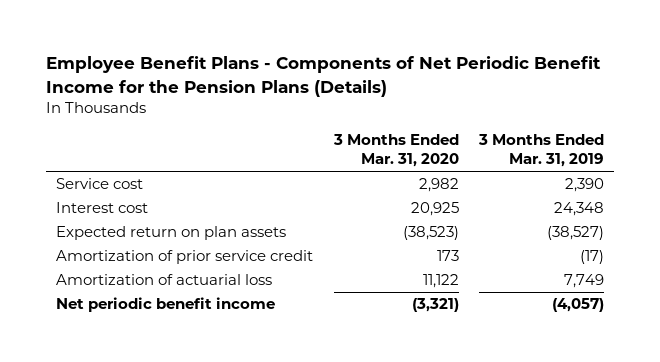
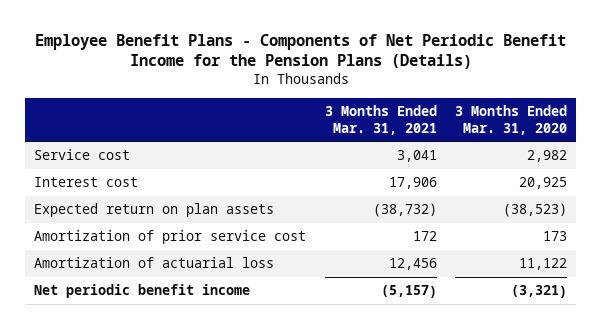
- | 3 Months Ended Mar. 31, 2020 | 3 Months Ended Mar. 31, 2019
+ | 3 Months Ended Mar. 31, 2021 | 3 Months Ended Mar. 31, 2020
- Amortization of prior service credit | 173 | (17)
+ Amortization of prior service cost | 172 | 173

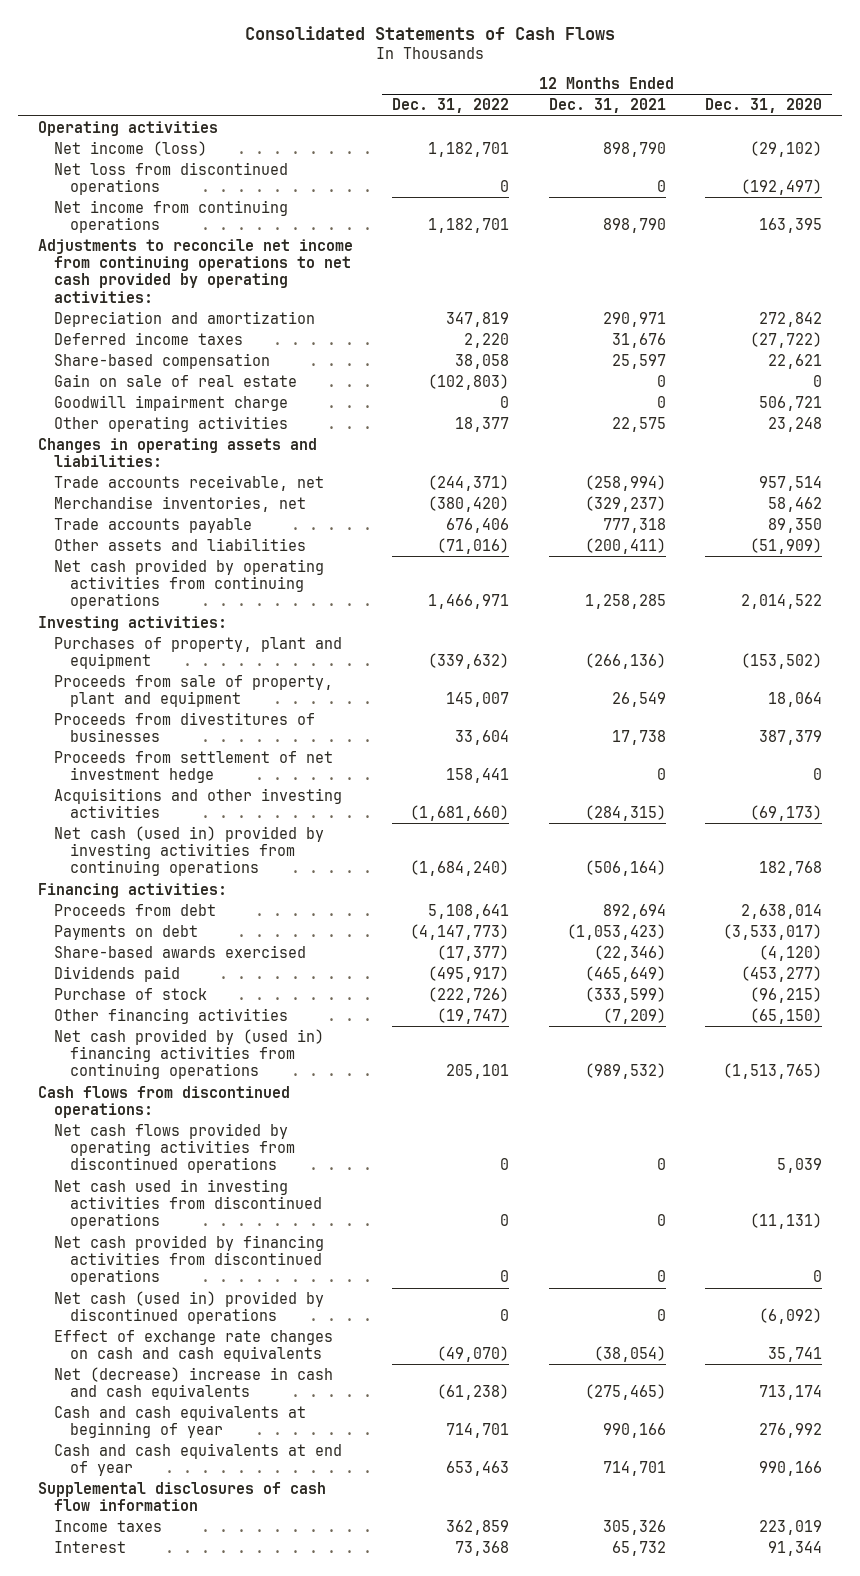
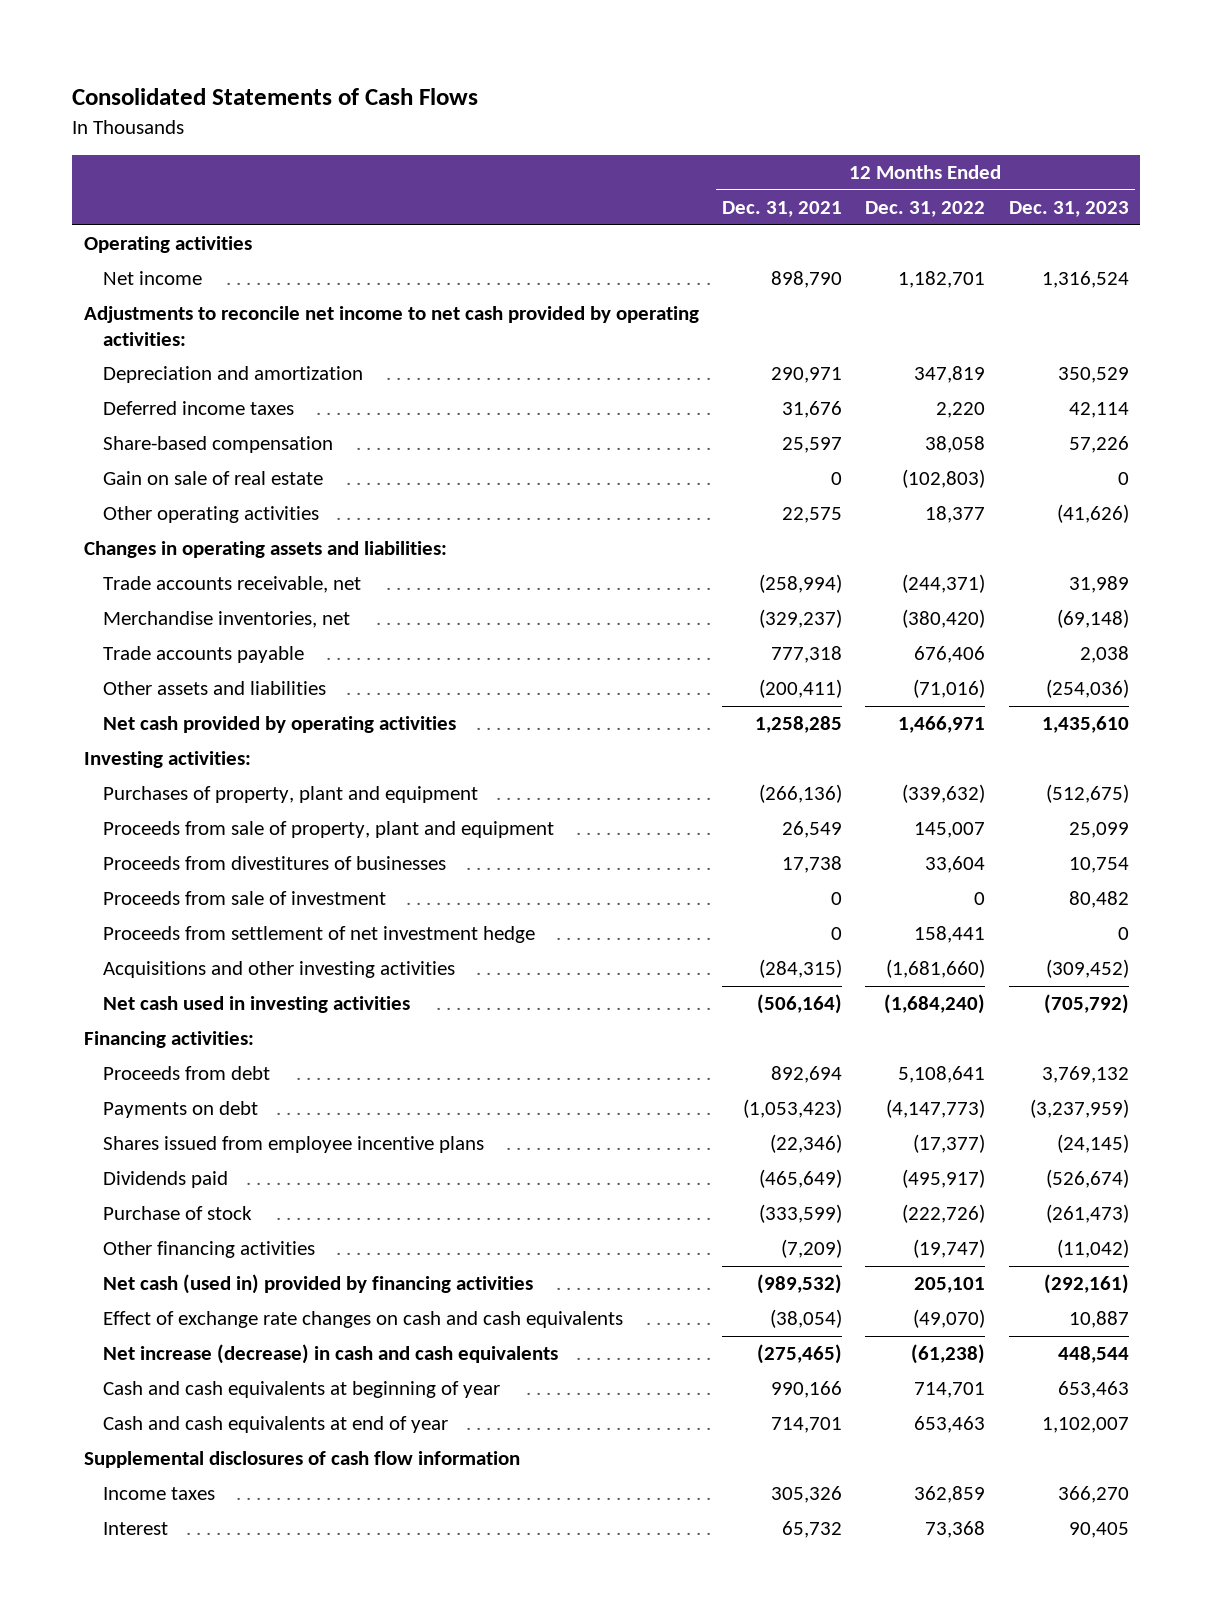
- | 12 Months Ended Dec. 31, 2022 | 12 Months Ended Dec. 31, 2021 | 12 Months Ended Dec. 31, 2020
+ | 12 Months Ended Dec. 31, 2021 | 12 Months Ended Dec. 31, 2022 | 12 Months Ended Dec. 31, 2023
- Net income (loss) | 1,182,701 | 898,790 | (29,102)
- Net loss from discontinued operations | 0 | 0 | (192,497)
- Net income from continuing operations | 1,182,701 | 898,790 | 163,395
- Adjustments to reconcile net income from continuing operations to net cash provided by operating activities:
+ Net income | 898,790 | 1,182,701 | 1,316,524
+ Adjustments to reconcile net income to net cash provided by operating activities:
- Goodwill impairment charge | 0 | 0 | 506,721
- Net cash provided by operating activities from continuing operations | 1,466,971 | 1,258,285 | 2,014,522
+ Net cash provided by operating activities | 1,258,285 | 1,466,971 | 1,435,610
+ Proceeds from sale of investment | 0 | 0 | 80,482
- Net cash (used in) provided by investing activities from continuing operations | (1,684,240) | (506,164) | 182,768
+ Net cash used in investing activities | (506,164) | (1,684,240) | (705,792)
- Share-based awards exercised | (17,377) | (22,346) | (4,120)
+ Shares issued from employee incentive plans | (22,346) | (17,377) | (24,145)
- Net cash provided by (used in) financing activities from continuing operations | 205,101 | (989,532) | (1,513,765)
- Cash flows from discontinued operations:
- Net cash flows provided by operating activities from discontinued operations | 0 | 0 | 5,039
- Net cash used in investing activities from discontinued operations | 0 | 0 | (11,131)
- Net cash provided by financing activities from discontinued operations | 0 | 0 | 0
- Net cash (used in) provided by discontinued operations | 0 | 0 | (6,092)
+ Net cash (used in) provided by financing activities | (989,532) | 205,101 | (292,161)
- Net (decrease) increase in cash and cash equivalents | (61,238) | (275,465) | 713,174
+ Net increase (decrease) in cash and cash equivalents | (275,465) | (61,238) | 448,544

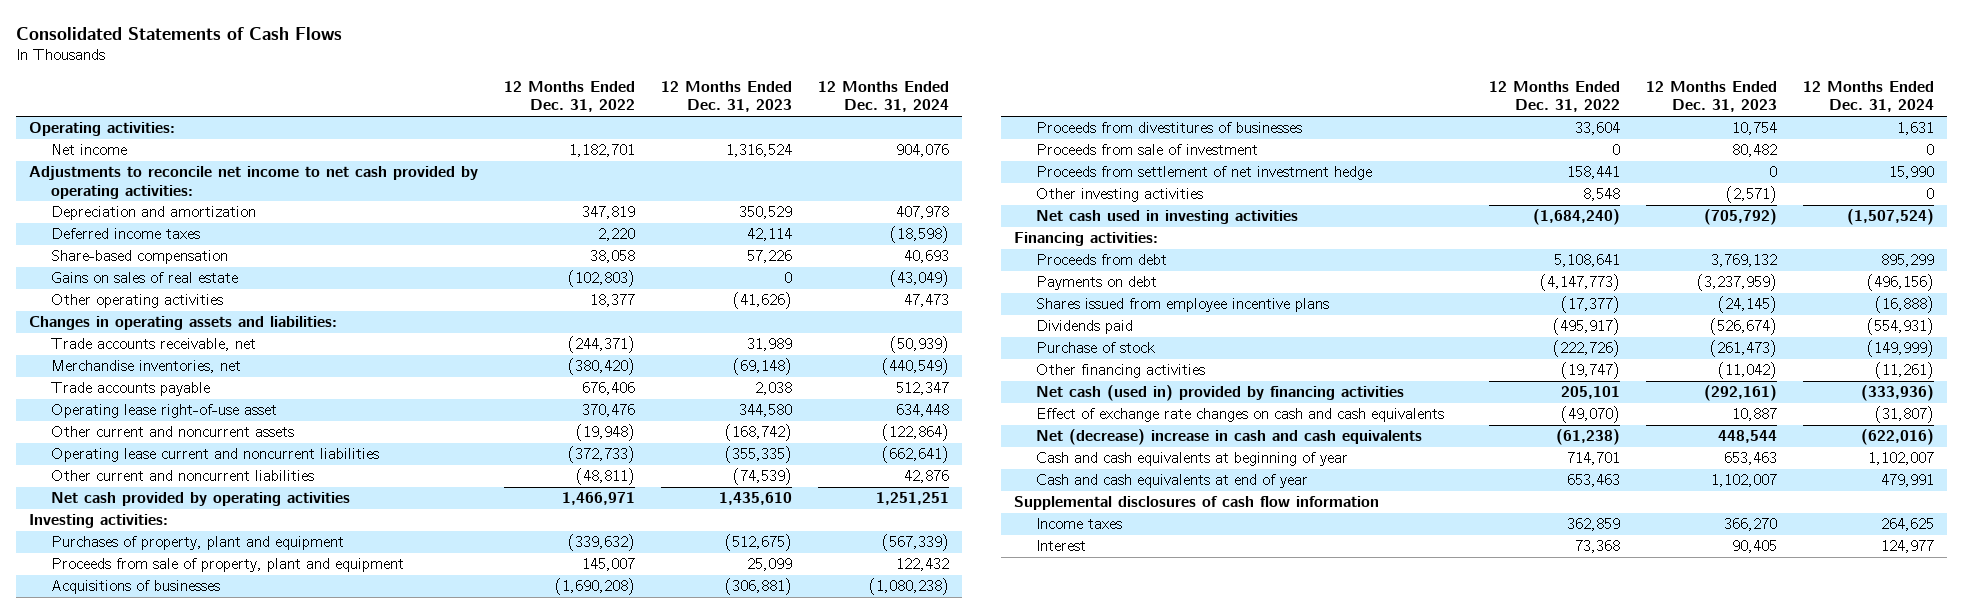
- | 12 Months Ended Dec. 31, 2021 | 12 Months Ended Dec. 31, 2022 | 12 Months Ended Dec. 31, 2023
+ | 12 Months Ended Dec. 31, 2022 | 12 Months Ended Dec. 31, 2023 | 12 Months Ended Dec. 31, 2024
- Operating activities
+ Operating activities:
- Gain on sale of real estate | 0 | (102,803) | 0
+ Gains on sales of real estate | (102,803) | 0 | (43,049)
- Other assets and liabilities | (200,411) | (71,016) | (254,036)
+ Operating lease right-of-use asset | 370,476 | 344,580 | 634,448
+ Other current and noncurrent assets | (19,948) | (168,742) | (122,864)
+ Operating lease current and noncurrent liabilities | (372,733) | (355,335) | (662,641)
+ Other current and noncurrent liabilities | (48,811) | (74,539) | 42,876
+ Acquisitions of businesses | (1,690,208) | (306,881) | (1,080,238)
- Acquisitions and other investing activities | (284,315) | (1,681,660) | (309,452)
+ Other investing activities | 8,548 | (2,571) | 0
- Net increase (decrease) in cash and cash equivalents | (275,465) | (61,238) | 448,544
+ Net (decrease) increase in cash and cash equivalents | (61,238) | 448,544 | (622,016)

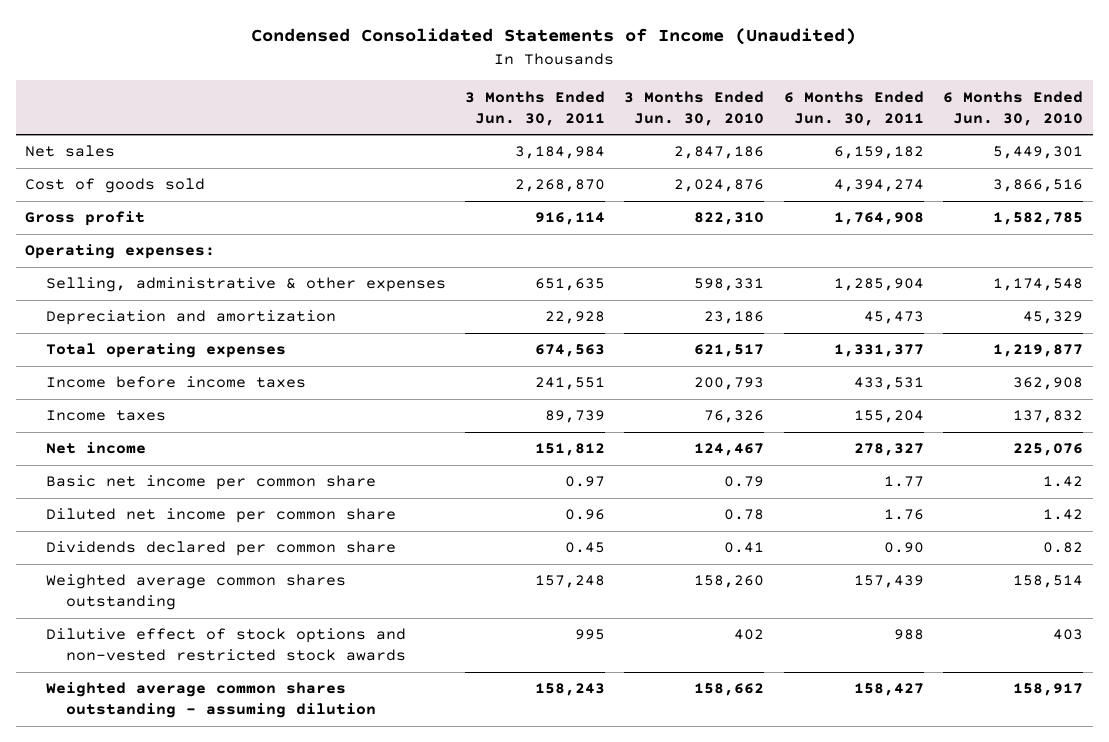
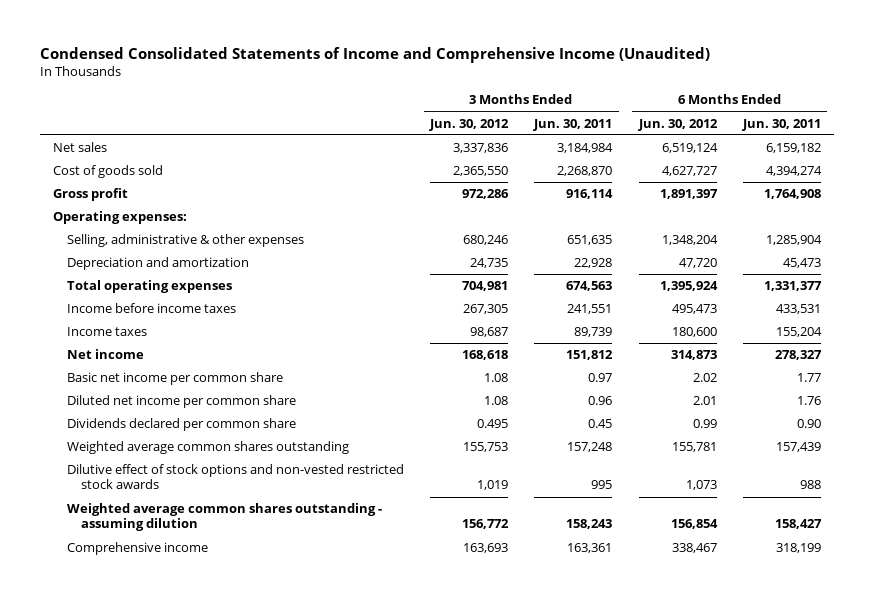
- Condensed Consolidated Statements of Income (Unaudited)
+ Condensed Consolidated Statements of Income and Comprehensive Income (Unaudited)
- | 3 Months Ended Jun. 30, 2011 | 3 Months Ended Jun. 30, 2010 | 6 Months Ended Jun. 30, 2011 | 6 Months Ended Jun. 30, 2010
+ | 3 Months Ended Jun. 30, 2012 | 3 Months Ended Jun. 30, 2011 | 6 Months Ended Jun. 30, 2012 | 6 Months Ended Jun. 30, 2011
+ Comprehensive income | 163,693 | 163,361 | 338,467 | 318,199

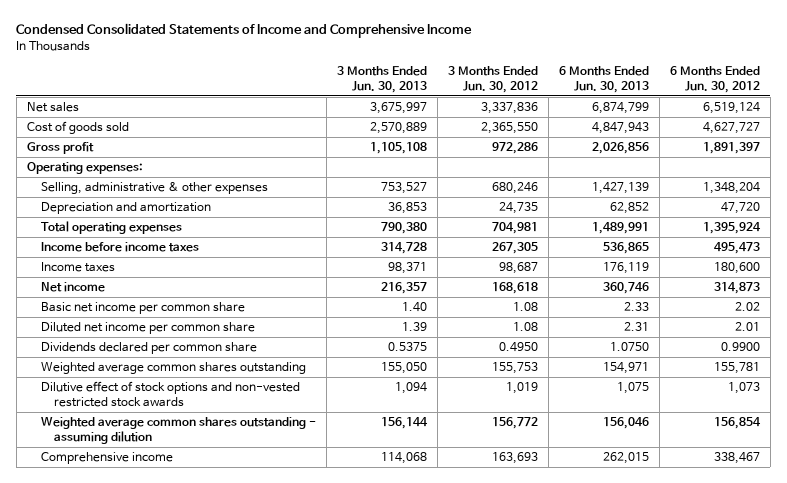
- Condensed Consolidated Statements of Income and Comprehensive Income (Unaudited)
+ Condensed Consolidated Statements of Income and Comprehensive Income
- | 3 Months Ended Jun. 30, 2012 | 3 Months Ended Jun. 30, 2011 | 6 Months Ended Jun. 30, 2012 | 6 Months Ended Jun. 30, 2011
+ | 3 Months Ended Jun. 30, 2013 | 3 Months Ended Jun. 30, 2012 | 6 Months Ended Jun. 30, 2013 | 6 Months Ended Jun. 30, 2012
- Dividends declared per common share | 0.495 | 0.45 | 0.99 | 0.90
+ Dividends declared per common share | 0.5375 | 0.4950 | 1.0750 | 0.9900

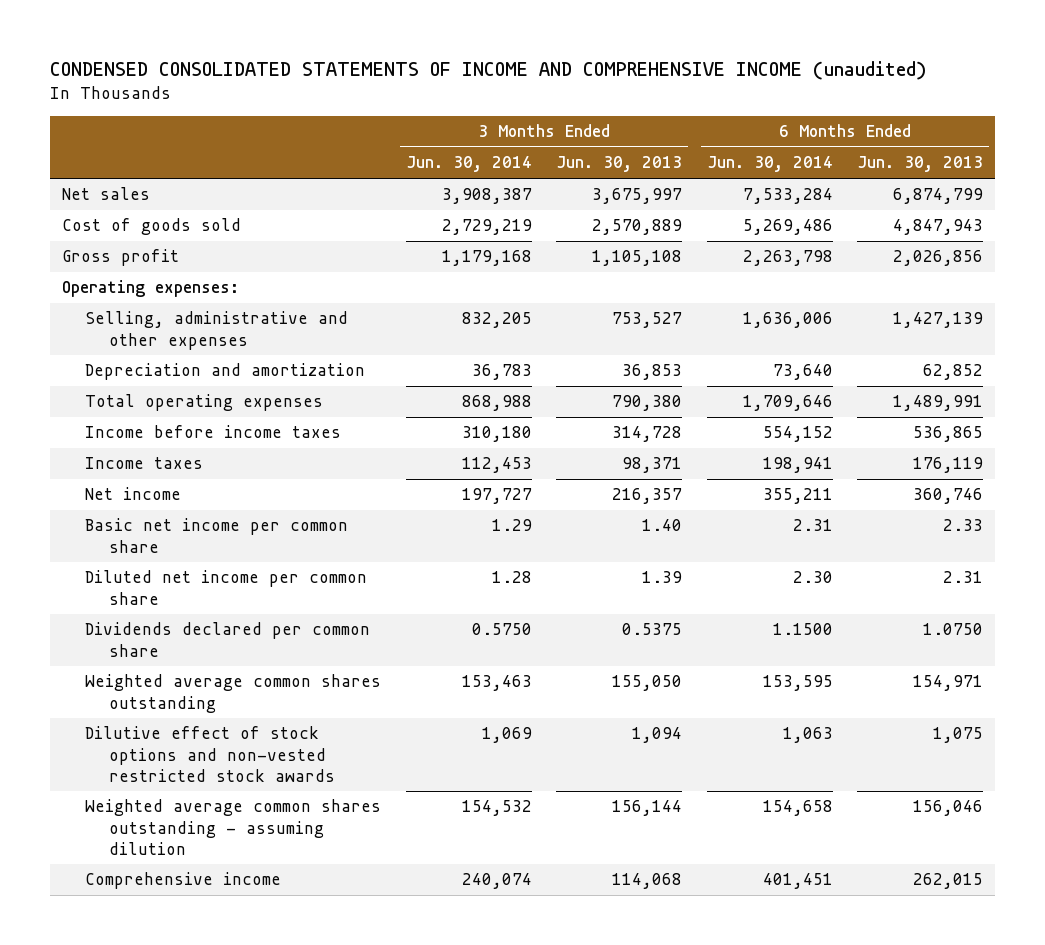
- Condensed Consolidated Statements of Income and Comprehensive Income
+ CONDENSED CONSOLIDATED STATEMENTS OF INCOME AND COMPREHENSIVE INCOME (unaudited)
- | 3 Months Ended Jun. 30, 2013 | 3 Months Ended Jun. 30, 2012 | 6 Months Ended Jun. 30, 2013 | 6 Months Ended Jun. 30, 2012
+ | 3 Months Ended Jun. 30, 2014 | 3 Months Ended Jun. 30, 2013 | 6 Months Ended Jun. 30, 2014 | 6 Months Ended Jun. 30, 2013
- Selling, administrative & other expenses | 753,527 | 680,246 | 1,427,139 | 1,348,204
+ Selling, administrative and other expenses | 832,205 | 753,527 | 1,636,006 | 1,427,139

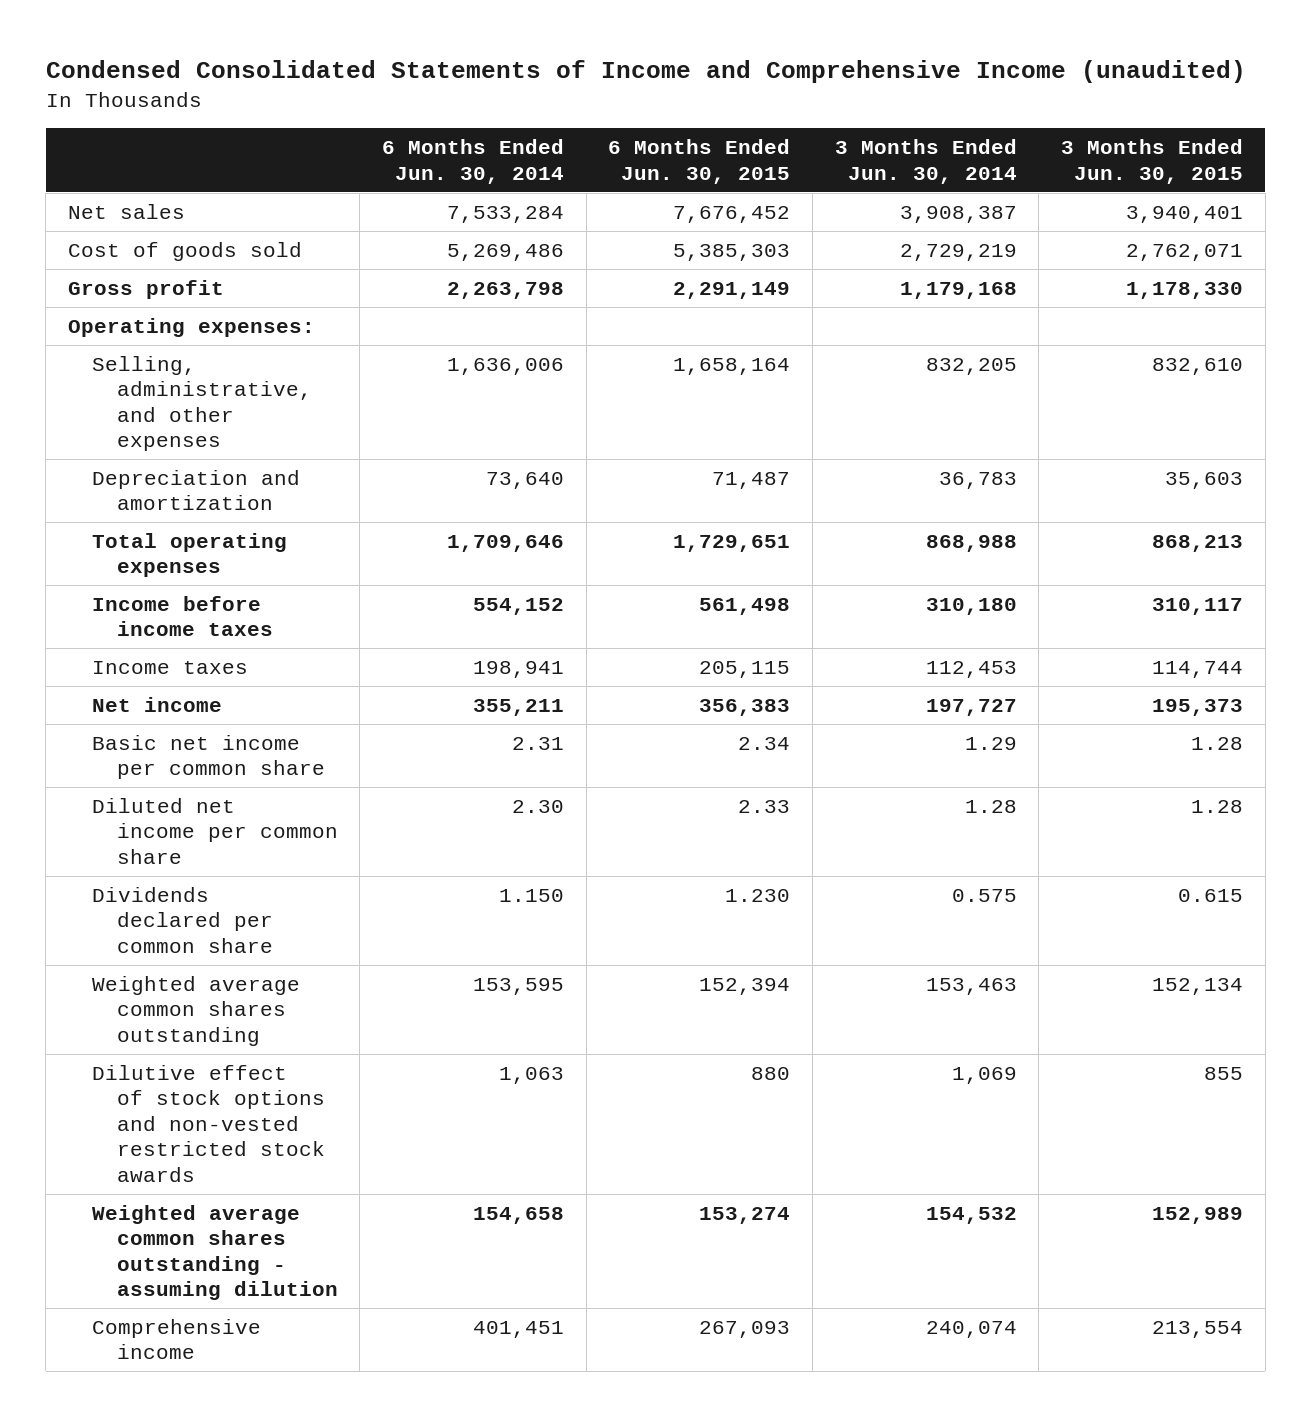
- CONDENSED CONSOLIDATED STATEMENTS OF INCOME AND COMPREHENSIVE INCOME (unaudited)
+ Condensed Consolidated Statements of Income and Comprehensive Income (unaudited)
- | 3 Months Ended Jun. 30, 2014 | 3 Months Ended Jun. 30, 2013 | 6 Months Ended Jun. 30, 2014 | 6 Months Ended Jun. 30, 2013
+ | 6 Months Ended Jun. 30, 2014 | 6 Months Ended Jun. 30, 2015 | 3 Months Ended Jun. 30, 2014 | 3 Months Ended Jun. 30, 2015
- Selling, administrative and other expenses | 832,205 | 753,527 | 1,636,006 | 1,427,139
+ Selling, administrative, and other expenses | 1,636,006 | 1,658,164 | 832,205 | 832,610
- Dividends declared per common share | 0.5750 | 0.5375 | 1.1500 | 1.0750
+ Dividends declared per common share | 1.150 | 1.230 | 0.575 | 0.615

